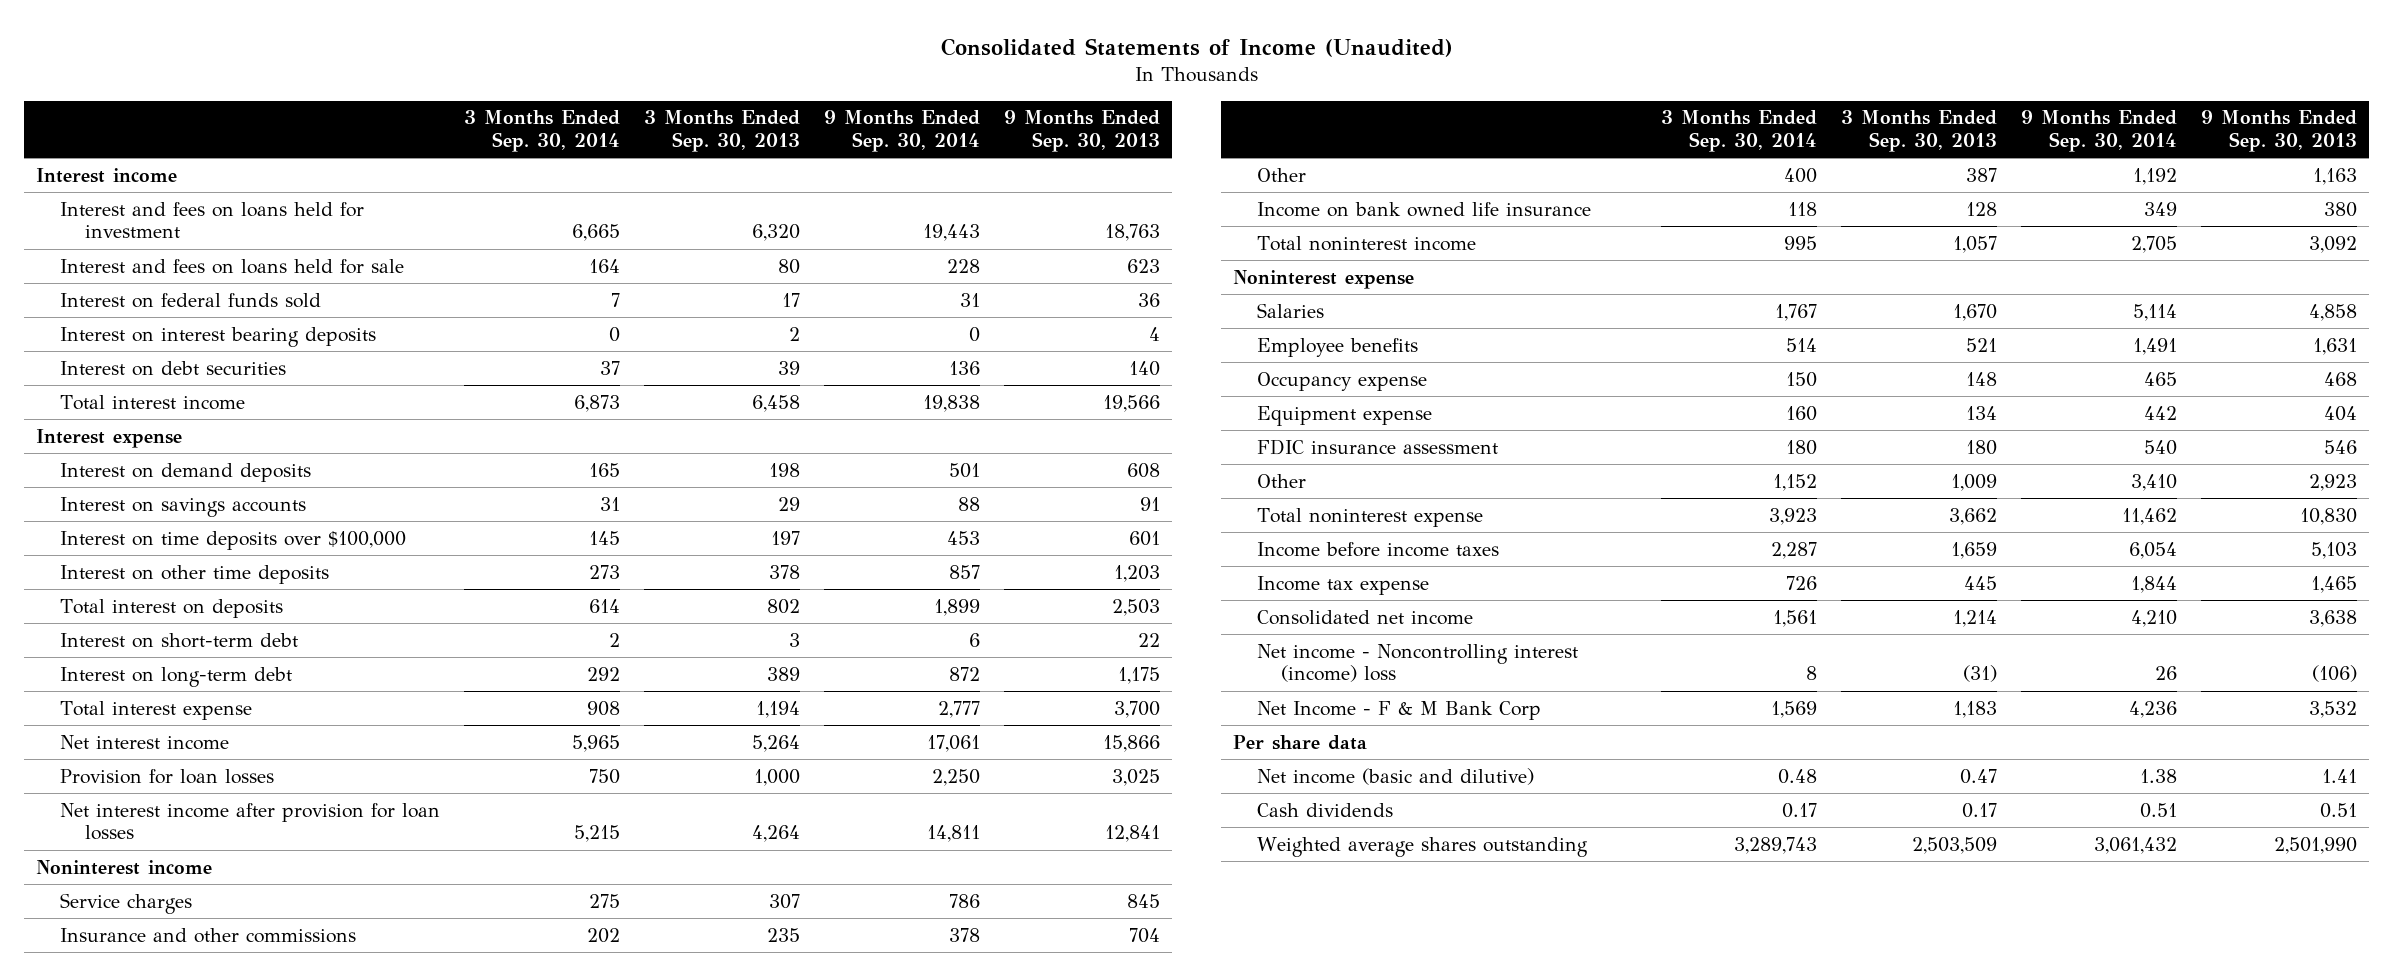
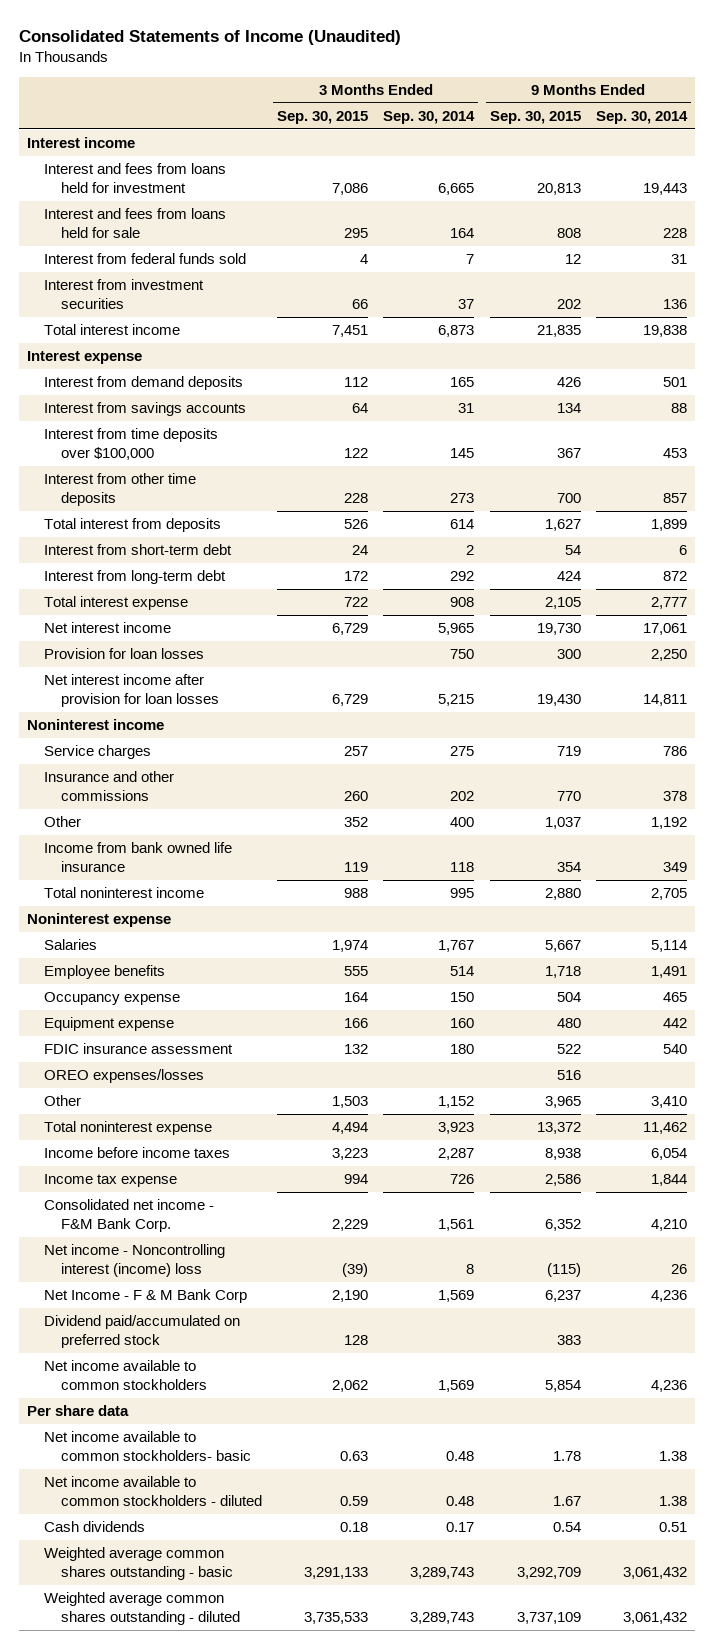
- | 3 Months Ended Sep. 30, 2014 | 3 Months Ended Sep. 30, 2013 | 9 Months Ended Sep. 30, 2014 | 9 Months Ended Sep. 30, 2013
+ | 3 Months Ended Sep. 30, 2015 | 3 Months Ended Sep. 30, 2014 | 9 Months Ended Sep. 30, 2015 | 9 Months Ended Sep. 30, 2014
- Interest and fees on loans held for investment | 6,665 | 6,320 | 19,443 | 18,763
- Interest and fees on loans held for sale | 164 | 80 | 228 | 623
- Interest on federal funds sold | 7 | 17 | 31 | 36
- Interest on interest bearing deposits | 0 | 2 | 0 | 4
- Interest on debt securities | 37 | 39 | 136 | 140
+ Interest and fees from loans held for investment | 7,086 | 6,665 | 20,813 | 19,443
+ Interest and fees from loans held for sale | 295 | 164 | 808 | 228
+ Interest from federal funds sold | 4 | 7 | 12 | 31
+ Interest from investment securities | 66 | 37 | 202 | 136
- Interest on demand deposits | 165 | 198 | 501 | 608
- Interest on savings accounts | 31 | 29 | 88 | 91
- Interest on time deposits over $100,000 | 145 | 197 | 453 | 601
- Interest on other time deposits | 273 | 378 | 857 | 1,203
- Total interest on deposits | 614 | 802 | 1,899 | 2,503
- Interest on short-term debt | 2 | 3 | 6 | 22
- Interest on long-term debt | 292 | 389 | 872 | 1,175
+ Interest from demand deposits | 112 | 165 | 426 | 501
+ Interest from savings accounts | 64 | 31 | 134 | 88
+ Interest from time deposits over $100,000 | 122 | 145 | 367 | 453
+ Interest from other time deposits | 228 | 273 | 700 | 857
+ Total interest from deposits | 526 | 614 | 1,627 | 1,899
+ Interest from short-term debt | 24 | 2 | 54 | 6
+ Interest from long-term debt | 172 | 292 | 424 | 872
- Income on bank owned life insurance | 118 | 128 | 349 | 380
+ Income from bank owned life insurance | 119 | 118 | 354 | 349
+ OREO expenses/losses | | | 516 |
- Consolidated net income | 1,561 | 1,214 | 4,210 | 3,638
+ Consolidated net income - F&M Bank Corp. | 2,229 | 1,561 | 6,352 | 4,210
+ Dividend paid/accumulated on preferred stock | 128 | | 383 |
+ Net income available to common stockholders | 2,062 | 1,569 | 5,854 | 4,236
- Net income (basic and dilutive) | 0.48 | 0.47 | 1.38 | 1.41
+ Net income available to common stockholders- basic | 0.63 | 0.48 | 1.78 | 1.38
+ Net income available to common stockholders - diluted | 0.59 | 0.48 | 1.67 | 1.38
- Weighted average shares outstanding | 3,289,743 | 2,503,509 | 3,061,432 | 2,501,990
+ Weighted average common shares outstanding - basic | 3,291,133 | 3,289,743 | 3,292,709 | 3,061,432
+ Weighted average common shares outstanding - diluted | 3,735,533 | 3,289,743 | 3,737,109 | 3,061,432

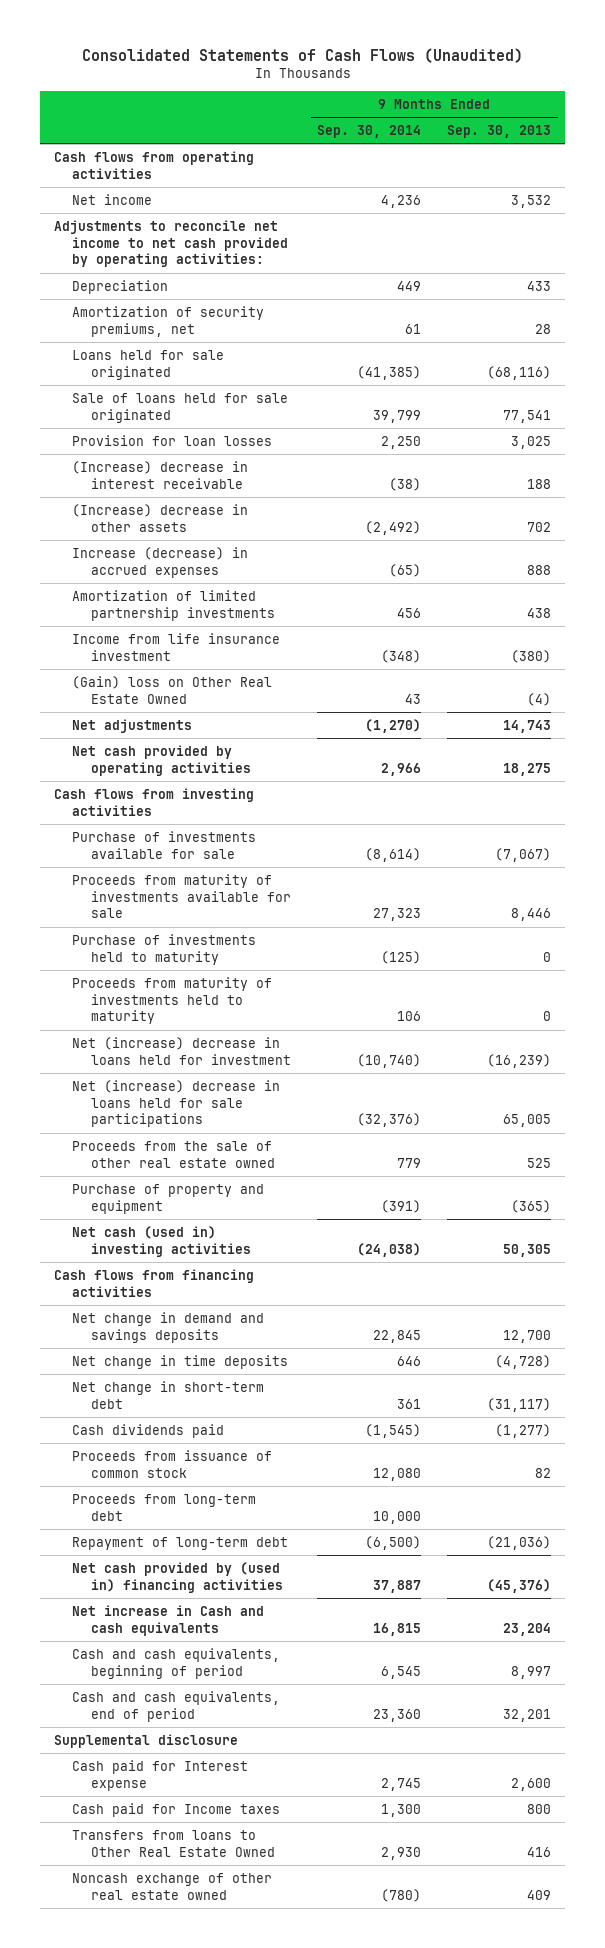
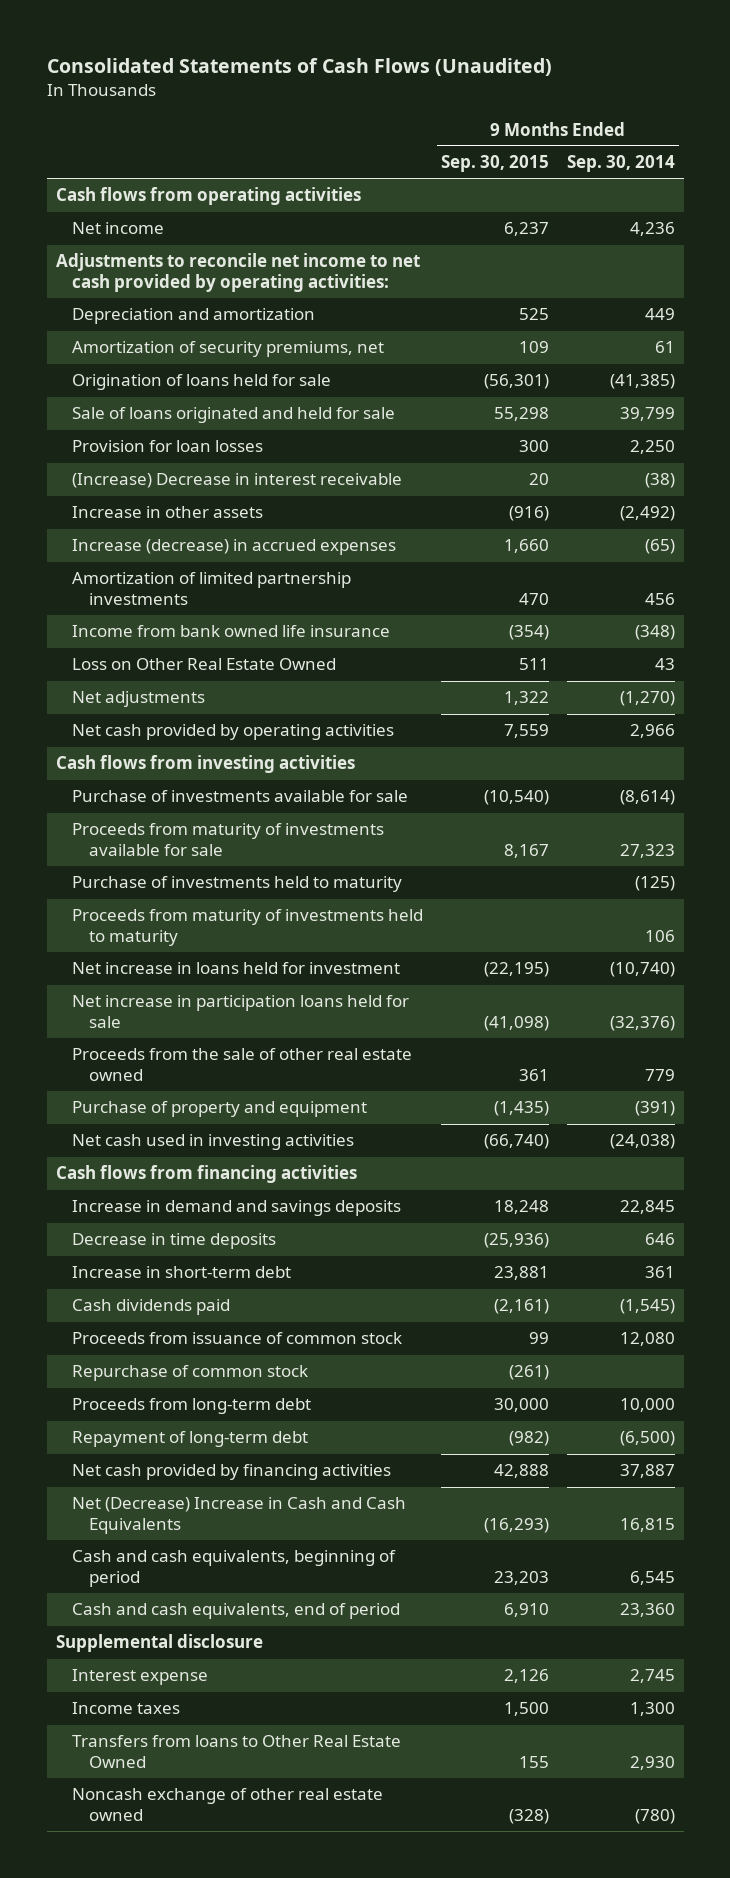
- | 9 Months Ended Sep. 30, 2014 | 9 Months Ended Sep. 30, 2013
+ | 9 Months Ended Sep. 30, 2015 | 9 Months Ended Sep. 30, 2014
- Depreciation | 449 | 433
+ Depreciation and amortization | 525 | 449
- Loans held for sale originated | (41,385) | (68,116)
- Sale of loans held for sale originated | 39,799 | 77,541
+ Origination of loans held for sale | (56,301) | (41,385)
+ Sale of loans originated and held for sale | 55,298 | 39,799
- (Increase) decrease in interest receivable | (38) | 188
- (Increase) decrease in other assets | (2,492) | 702
+ (Increase) Decrease in interest receivable | 20 | (38)
+ Increase in other assets | (916) | (2,492)
- Income from life insurance investment | (348) | (380)
- (Gain) loss on Other Real Estate Owned | 43 | (4)
+ Income from bank owned life insurance | (354) | (348)
+ Loss on Other Real Estate Owned | 511 | 43
- Net (increase) decrease in loans held for investment | (10,740) | (16,239)
- Net (increase) decrease in loans held for sale participations | (32,376) | 65,005
+ Net increase in loans held for investment | (22,195) | (10,740)
+ Net increase in participation loans held for sale | (41,098) | (32,376)
- Net cash (used in) investing activities | (24,038) | 50,305
+ Net cash used in investing activities | (66,740) | (24,038)
- Net change in demand and savings deposits | 22,845 | 12,700
- Net change in time deposits | 646 | (4,728)
- Net change in short-term debt | 361 | (31,117)
+ Increase in demand and savings deposits | 18,248 | 22,845
+ Decrease in time deposits | (25,936) | 646
+ Increase in short-term debt | 23,881 | 361
+ Repurchase of common stock | (261) |
- Net cash provided by (used in) financing activities | 37,887 | (45,376)
- Net increase in Cash and cash equivalents | 16,815 | 23,204
+ Net cash provided by financing activities | 42,888 | 37,887
+ Net (Decrease) Increase in Cash and Cash Equivalents | (16,293) | 16,815
- Cash paid for Interest expense | 2,745 | 2,600
- Cash paid for Income taxes | 1,300 | 800
+ Interest expense | 2,126 | 2,745
+ Income taxes | 1,500 | 1,300

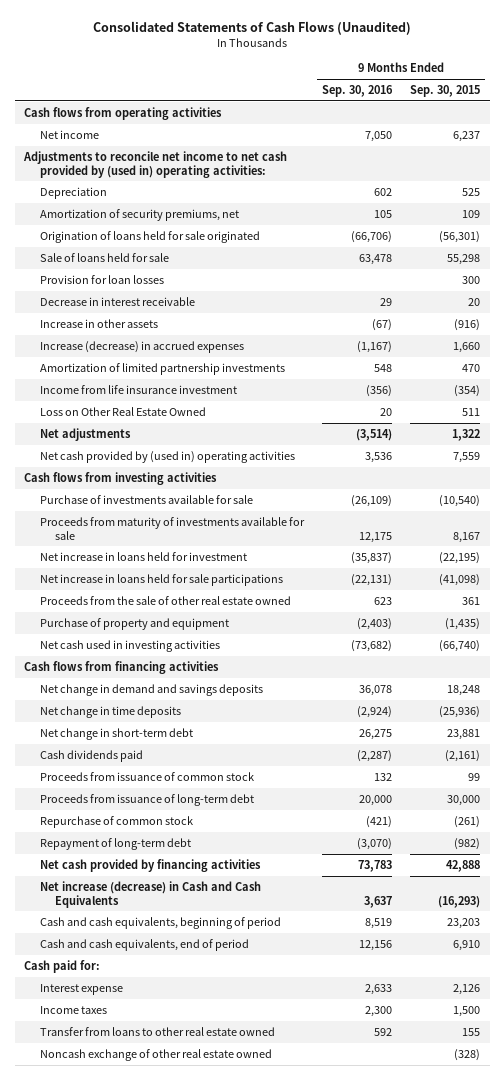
- | 9 Months Ended Sep. 30, 2015 | 9 Months Ended Sep. 30, 2014
+ | 9 Months Ended Sep. 30, 2016 | 9 Months Ended Sep. 30, 2015
- Adjustments to reconcile net income to net cash provided by operating activities:
- Depreciation and amortization | 525 | 449
+ Adjustments to reconcile net income to net cash provided by (used in) operating activities:
+ Depreciation | 602 | 525
- Origination of loans held for sale | (56,301) | (41,385)
- Sale of loans originated and held for sale | 55,298 | 39,799
+ Origination of loans held for sale originated | (66,706) | (56,301)
+ Sale of loans held for sale | 63,478 | 55,298
- (Increase) Decrease in interest receivable | 20 | (38)
+ Decrease in interest receivable | 29 | 20
- Income from bank owned life insurance | (354) | (348)
+ Income from life insurance investment | (356) | (354)
- Net cash provided by operating activities | 7,559 | 2,966
+ Net cash provided by (used in) operating activities | 3,536 | 7,559
- Purchase of investments held to maturity | | (125)
- Proceeds from maturity of investments held to maturity | | 106
- Net increase in participation loans held for sale | (41,098) | (32,376)
+ Net increase in loans held for sale participations | (22,131) | (41,098)
- Increase in demand and savings deposits | 18,248 | 22,845
- Decrease in time deposits | (25,936) | 646
- Increase in short-term debt | 23,881 | 361
+ Net change in demand and savings deposits | 36,078 | 18,248
+ Net change in time deposits | (2,924) | (25,936)
+ Net change in short-term debt | 26,275 | 23,881
+ Proceeds from issuance of long-term debt | 20,000 | 30,000
- Proceeds from long-term debt | 30,000 | 10,000
- Net (Decrease) Increase in Cash and Cash Equivalents | (16,293) | 16,815
+ Net increase (decrease) in Cash and Cash Equivalents | 3,637 | (16,293)
- Supplemental disclosure
+ Cash paid for:
- Transfers from loans to Other Real Estate Owned | 155 | 2,930
+ Transfer from loans to other real estate owned | 592 | 155

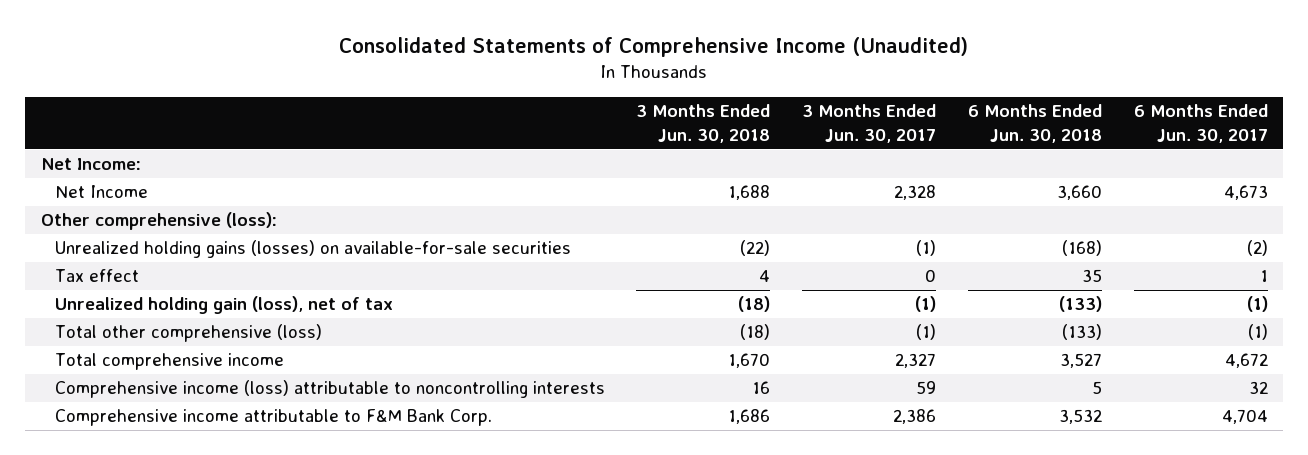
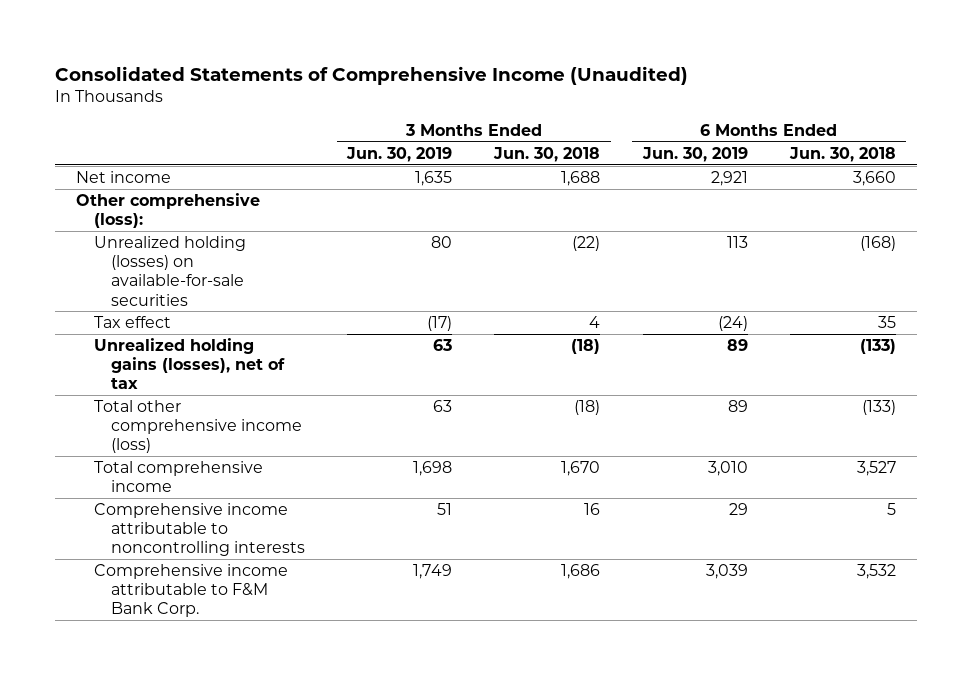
- | 3 Months Ended Jun. 30, 2018 | 3 Months Ended Jun. 30, 2017 | 6 Months Ended Jun. 30, 2018 | 6 Months Ended Jun. 30, 2017
+ | 3 Months Ended Jun. 30, 2019 | 3 Months Ended Jun. 30, 2018 | 6 Months Ended Jun. 30, 2019 | 6 Months Ended Jun. 30, 2018
- Net Income:
- Net Income | 1,688 | 2,328 | 3,660 | 4,673
+ Net income | 1,635 | 1,688 | 2,921 | 3,660
- Unrealized holding gains (losses) on available-for-sale securities | (22) | (1) | (168) | (2)
+ Unrealized holding (losses) on available-for-sale securities | 80 | (22) | 113 | (168)
- Unrealized holding gain (loss), net of tax | (18) | (1) | (133) | (1)
- Total other comprehensive (loss) | (18) | (1) | (133) | (1)
+ Unrealized holding gains (losses), net of tax | 63 | (18) | 89 | (133)
+ Total other comprehensive income (loss) | 63 | (18) | 89 | (133)
- Comprehensive income (loss) attributable to noncontrolling interests | 16 | 59 | 5 | 32
+ Comprehensive income attributable to noncontrolling interests | 51 | 16 | 29 | 5

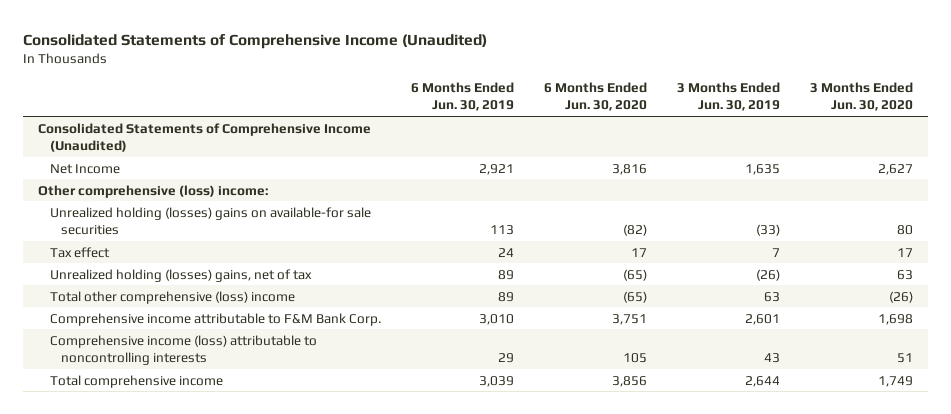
- | 3 Months Ended Jun. 30, 2019 | 3 Months Ended Jun. 30, 2018 | 6 Months Ended Jun. 30, 2019 | 6 Months Ended Jun. 30, 2018
+ | 6 Months Ended Jun. 30, 2019 | 6 Months Ended Jun. 30, 2020 | 3 Months Ended Jun. 30, 2019 | 3 Months Ended Jun. 30, 2020
- Net income | 1,635 | 1,688 | 2,921 | 3,660
- Other comprehensive (loss):
- Unrealized holding (losses) on available-for-sale securities | 80 | (22) | 113 | (168)
- Tax effect | (17) | 4 | (24) | 35
- Unrealized holding gains (losses), net of tax | 63 | (18) | 89 | (133)
- Total other comprehensive income (loss) | 63 | (18) | 89 | (133)
- Total comprehensive income | 1,698 | 1,670 | 3,010 | 3,527
- Comprehensive income attributable to noncontrolling interests | 51 | 16 | 29 | 5
- Comprehensive income attributable to F&M Bank Corp. | 1,749 | 1,686 | 3,039 | 3,532
+ Consolidated Statements of Comprehensive Income (Unaudited)
+ Net Income | 2,921 | 3,816 | 1,635 | 2,627
+ Other comprehensive (loss) income:
+ Unrealized holding (losses) gains on available-for sale securities | 113 | (82) | (33) | 80
+ Tax effect | 24 | 17 | 7 | 17
+ Unrealized holding (losses) gains, net of tax | 89 | (65) | (26) | 63
+ Total other comprehensive (loss) income | 89 | (65) | 63 | (26)
+ Comprehensive income attributable to F&M Bank Corp. | 3,010 | 3,751 | 2,601 | 1,698
+ Comprehensive income (loss) attributable to noncontrolling interests | 29 | 105 | 43 | 51
+ Total comprehensive income | 3,039 | 3,856 | 2,644 | 1,749

